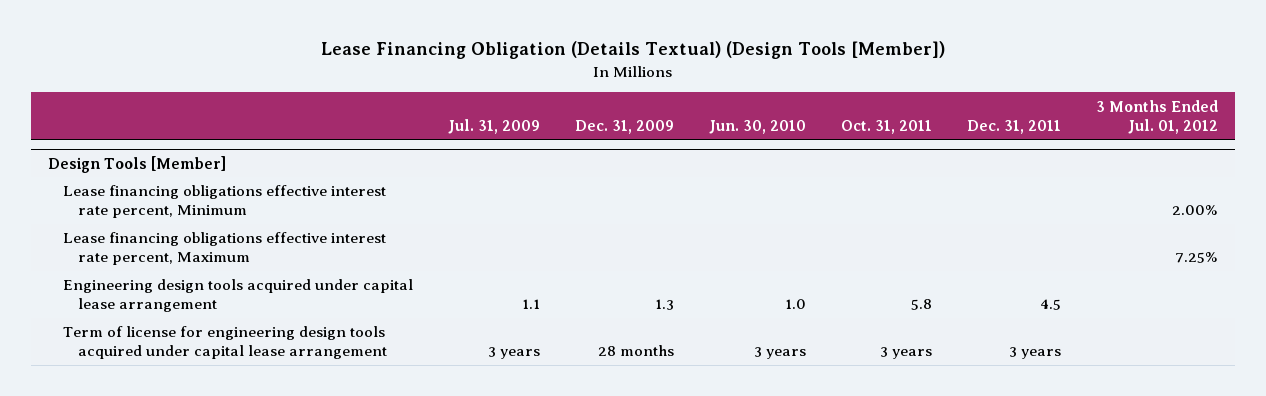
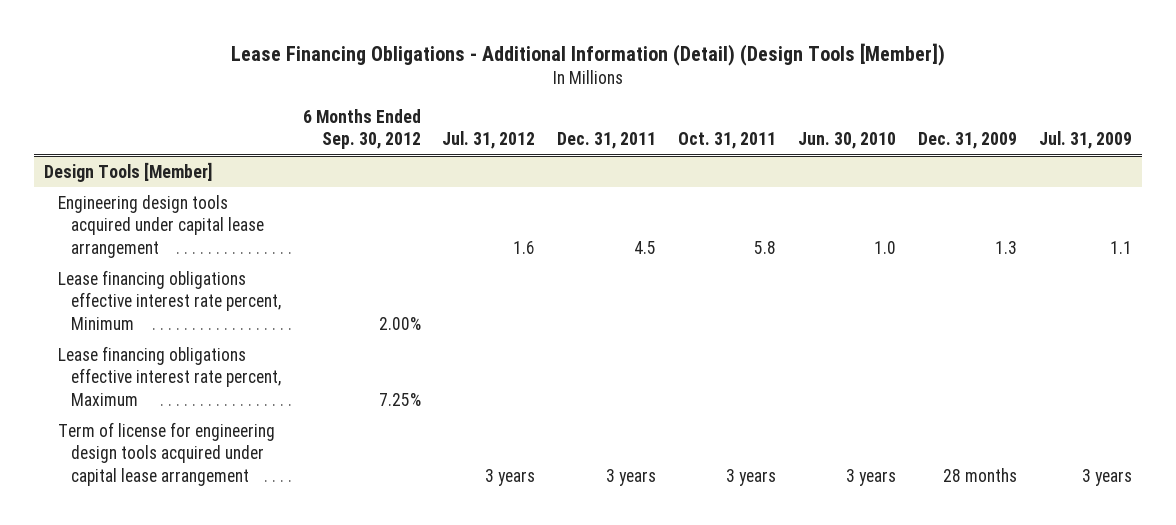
- Lease Financing Obligation (Details Textual) (Design Tools [Member])
+ Lease Financing Obligations - Additional Information (Detail) (Design Tools [Member])
- | Jul. 31, 2009 | Dec. 31, 2009 | Jun. 30, 2010 | Oct. 31, 2011 | Dec. 31, 2011 | 3 Months Ended Jul. 01, 2012
+ | 6 Months Ended Sep. 30, 2012 | Jul. 31, 2012 | Dec. 31, 2011 | Oct. 31, 2011 | Jun. 30, 2010 | Dec. 31, 2009 | Jul. 31, 2009
@ Design Tools [Member]
moved up: Engineering design tools acquired under capital lease arrangement | | 1.6 | 4.5 | 5.8 | 1.0 | 1.3 | 1.1

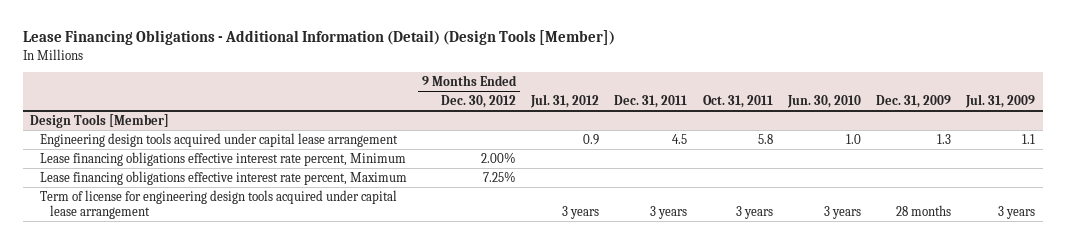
- | 6 Months Ended Sep. 30, 2012 | Jul. 31, 2012 | Dec. 31, 2011 | Oct. 31, 2011 | Jun. 30, 2010 | Dec. 31, 2009 | Jul. 31, 2009
+ | 9 Months Ended Dec. 30, 2012 | Jul. 31, 2012 | Dec. 31, 2011 | Oct. 31, 2011 | Jun. 30, 2010 | Dec. 31, 2009 | Jul. 31, 2009
@ Design Tools [Member]
- Engineering design tools acquired under capital lease arrangement | | 1.6 | 4.5 | 5.8 | 1.0 | 1.3 | 1.1
+ Engineering design tools acquired under capital lease arrangement | | 0.9 | 4.5 | 5.8 | 1.0 | 1.3 | 1.1

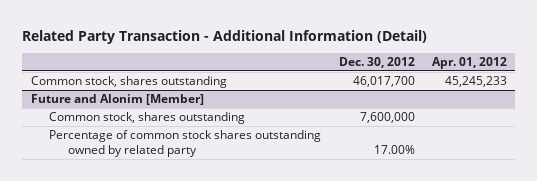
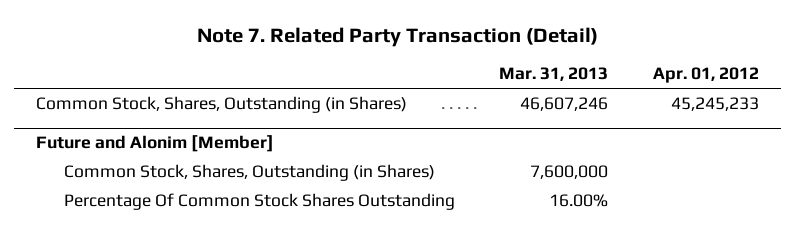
- Related Party Transaction - Additional Information (Detail)
+ Note 7. Related Party Transaction (Detail)
- | Dec. 30, 2012 | Apr. 01, 2012
+ | Mar. 31, 2013 | Apr. 01, 2012
- Common stock, shares outstanding | 46,017,700 | 45,245,233
+ Common Stock, Shares, Outstanding (in Shares) | 46,607,246 | 45,245,233
@ Future and Alonim [Member]
- Common stock, shares outstanding | 7,600,000 |
- Percentage of common stock shares outstanding owned by related party | 17.00% |
+ Common Stock, Shares, Outstanding (in Shares) | 7,600,000 |
+ Percentage Of Common Stock Shares Outstanding | 16.00% |

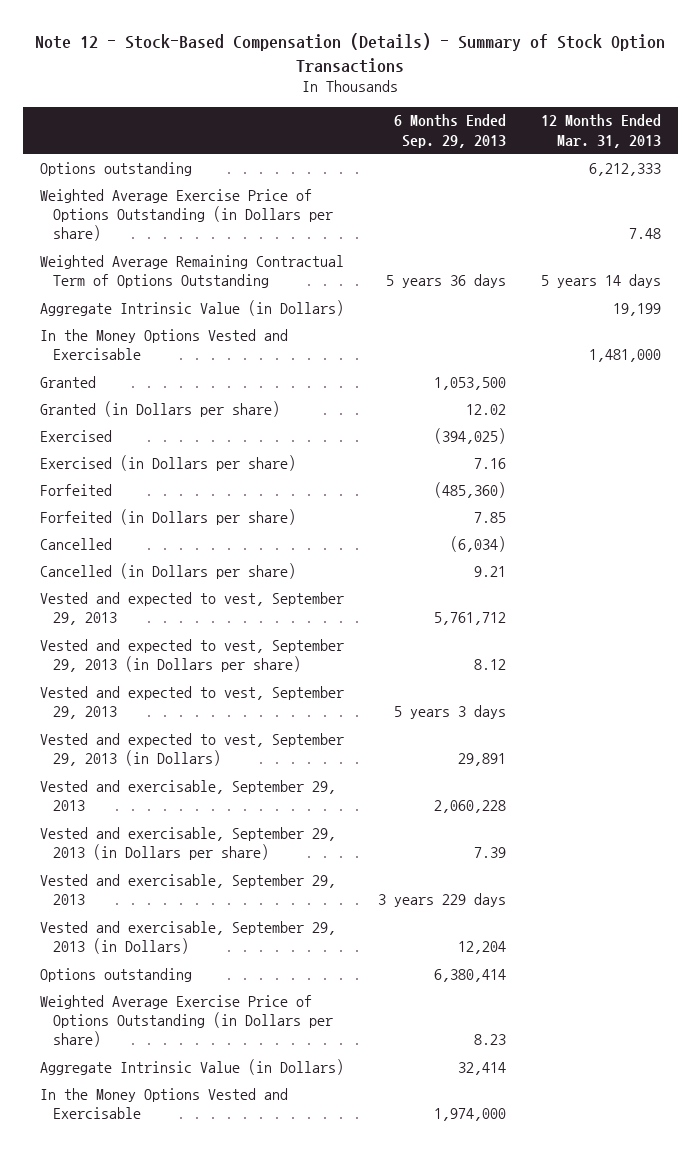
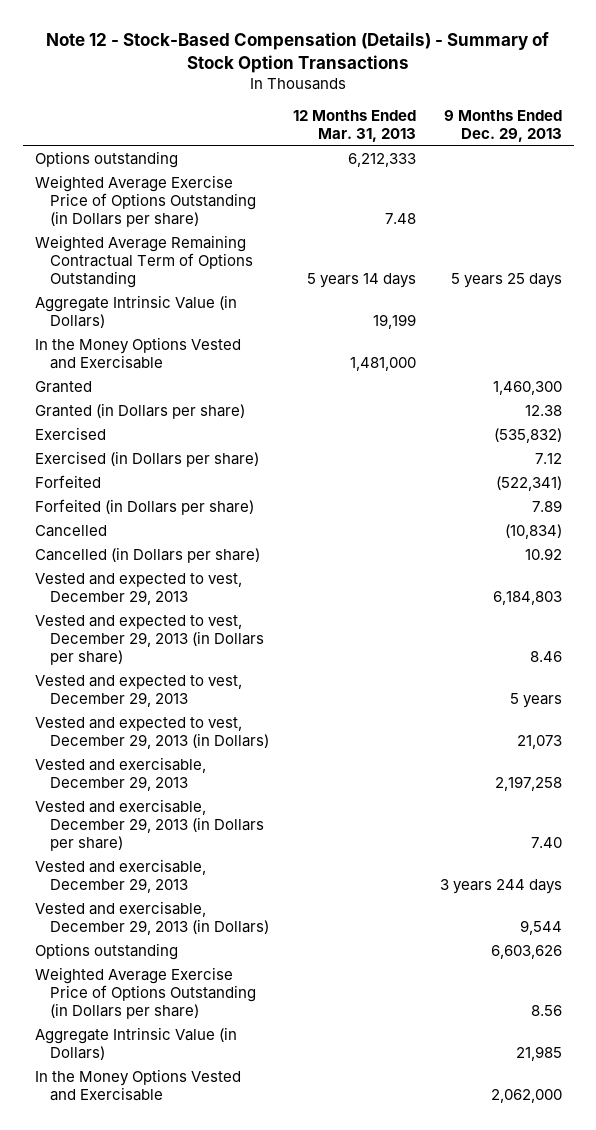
- | 6 Months Ended Sep. 29, 2013 | 12 Months Ended Mar. 31, 2013
+ | 12 Months Ended Mar. 31, 2013 | 9 Months Ended Dec. 29, 2013
- Vested and expected to vest, September 29, 2013 | 5,761,712 |
- Vested and expected to vest, September 29, 2013 (in Dollars per share) | 8.12 |
- Vested and expected to vest, September 29, 2013 | 5 years 3 days |
- Vested and expected to vest, September 29, 2013 (in Dollars) | 29,891 |
- Vested and exercisable, September 29, 2013 | 2,060,228 |
- Vested and exercisable, September 29, 2013 (in Dollars per share) | 7.39 |
- Vested and exercisable, September 29, 2013 | 3 years 229 days |
- Vested and exercisable, September 29, 2013 (in Dollars) | 12,204 |
+ Vested and expected to vest, December 29, 2013 | | 6,184,803
+ Vested and expected to vest, December 29, 2013 (in Dollars per share) | | 8.46
+ Vested and expected to vest, December 29, 2013 | | 5 years
+ Vested and expected to vest, December 29, 2013 (in Dollars) | | 21,073
+ Vested and exercisable, December 29, 2013 | | 2,197,258
+ Vested and exercisable, December 29, 2013 (in Dollars per share) | | 7.40
+ Vested and exercisable, December 29, 2013 | | 3 years 244 days
+ Vested and exercisable, December 29, 2013 (in Dollars) | | 9,544

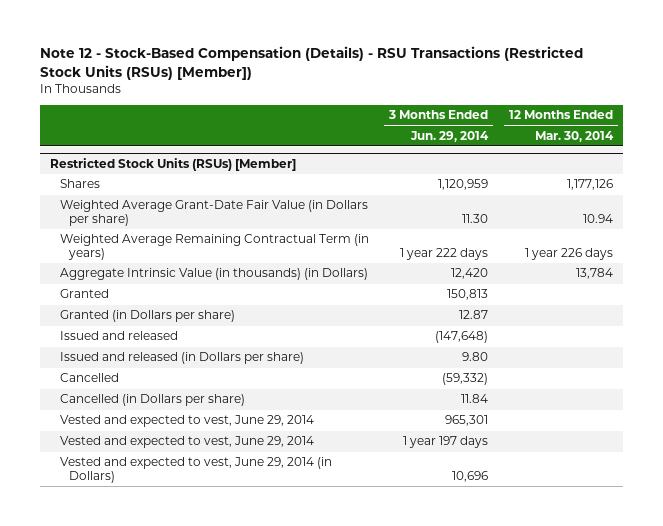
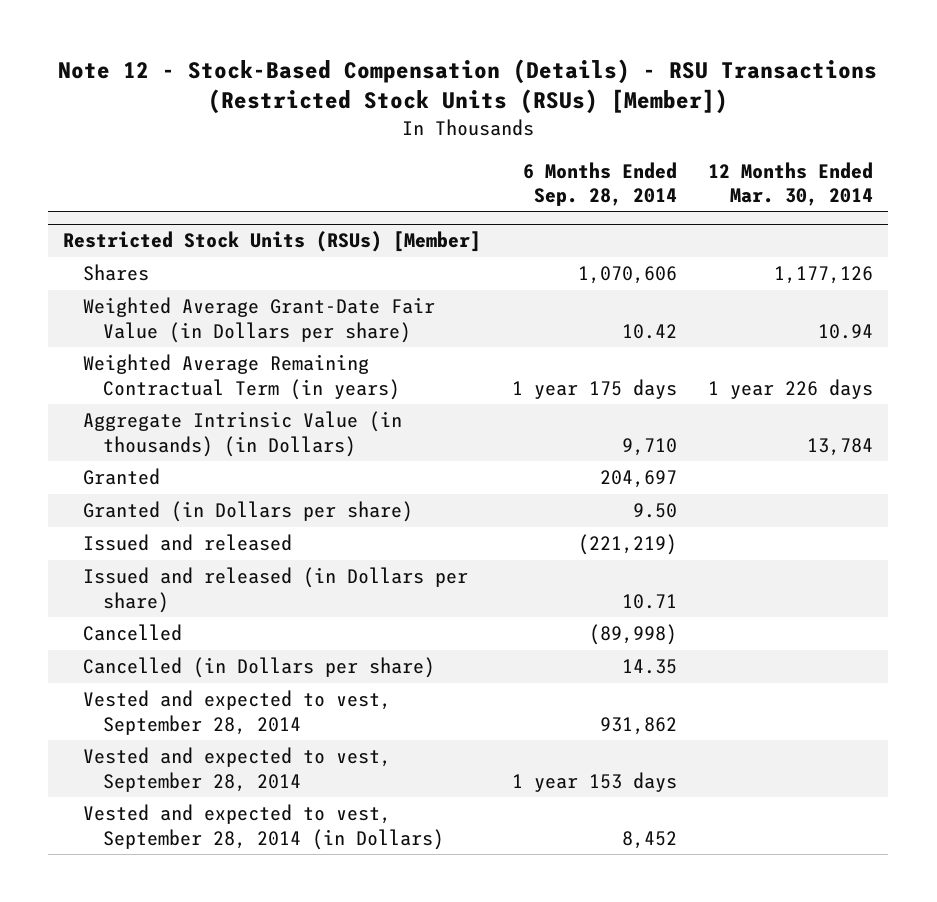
- | 3 Months Ended Jun. 29, 2014 | 12 Months Ended Mar. 30, 2014
+ | 6 Months Ended Sep. 28, 2014 | 12 Months Ended Mar. 30, 2014
@ Restricted Stock Units (RSUs) [Member]
- Vested and expected to vest, June 29, 2014 | 965,301 |
- Vested and expected to vest, June 29, 2014 | 1 year 197 days |
- Vested and expected to vest, June 29, 2014 (in Dollars) | 10,696 |
+ Vested and expected to vest, September 28, 2014 | 931,862 |
+ Vested and expected to vest, September 28, 2014 | 1 year 153 days |
+ Vested and expected to vest, September 28, 2014 (in Dollars) | 8,452 |

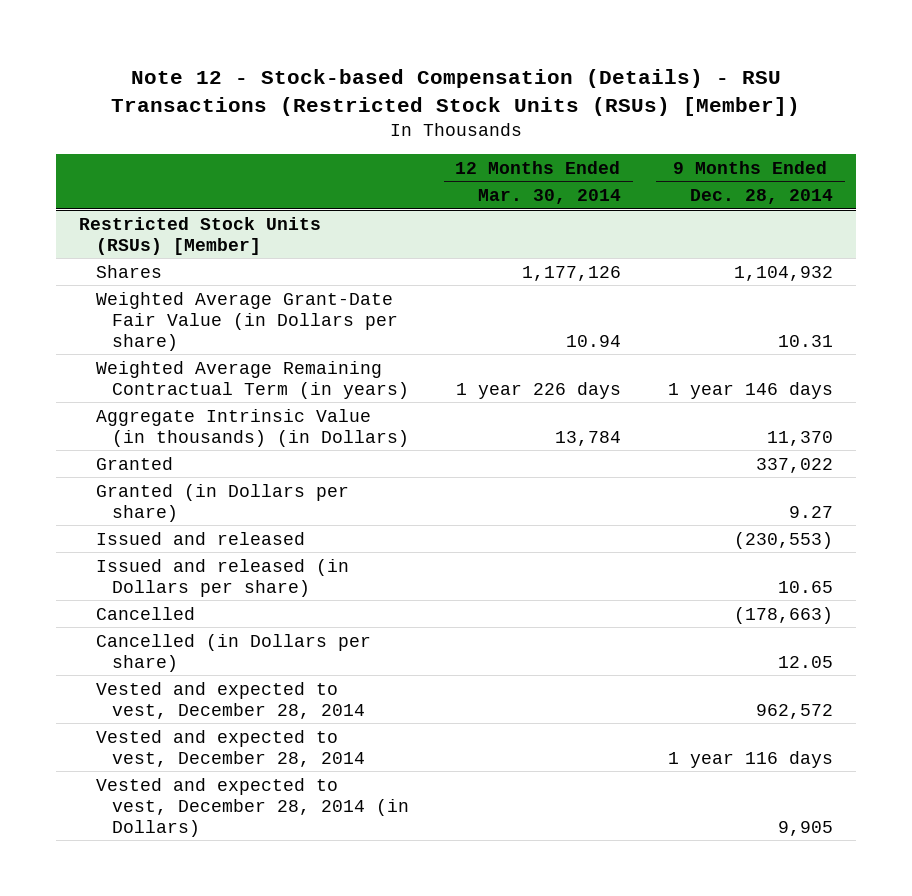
- Note 12 - Stock-Based Compensation (Details) - RSU Transactions (Restricted Stock Units (RSUs) [Member])
+ Note 12 - Stock-based Compensation (Details) - RSU Transactions (Restricted Stock Units (RSUs) [Member])
- | 6 Months Ended Sep. 28, 2014 | 12 Months Ended Mar. 30, 2014
+ | 12 Months Ended Mar. 30, 2014 | 9 Months Ended Dec. 28, 2014
@ Restricted Stock Units (RSUs) [Member]
- Vested and expected to vest, September 28, 2014 | 931,862 |
- Vested and expected to vest, September 28, 2014 | 1 year 153 days |
- Vested and expected to vest, September 28, 2014 (in Dollars) | 8,452 |
+ Vested and expected to vest, December 28, 2014 | | 962,572
+ Vested and expected to vest, December 28, 2014 | | 1 year 116 days
+ Vested and expected to vest, December 28, 2014 (in Dollars) | | 9,905

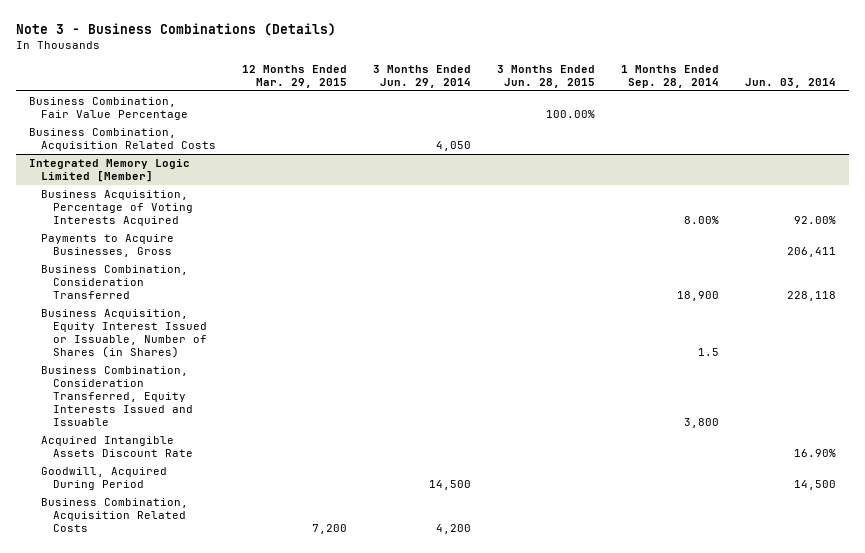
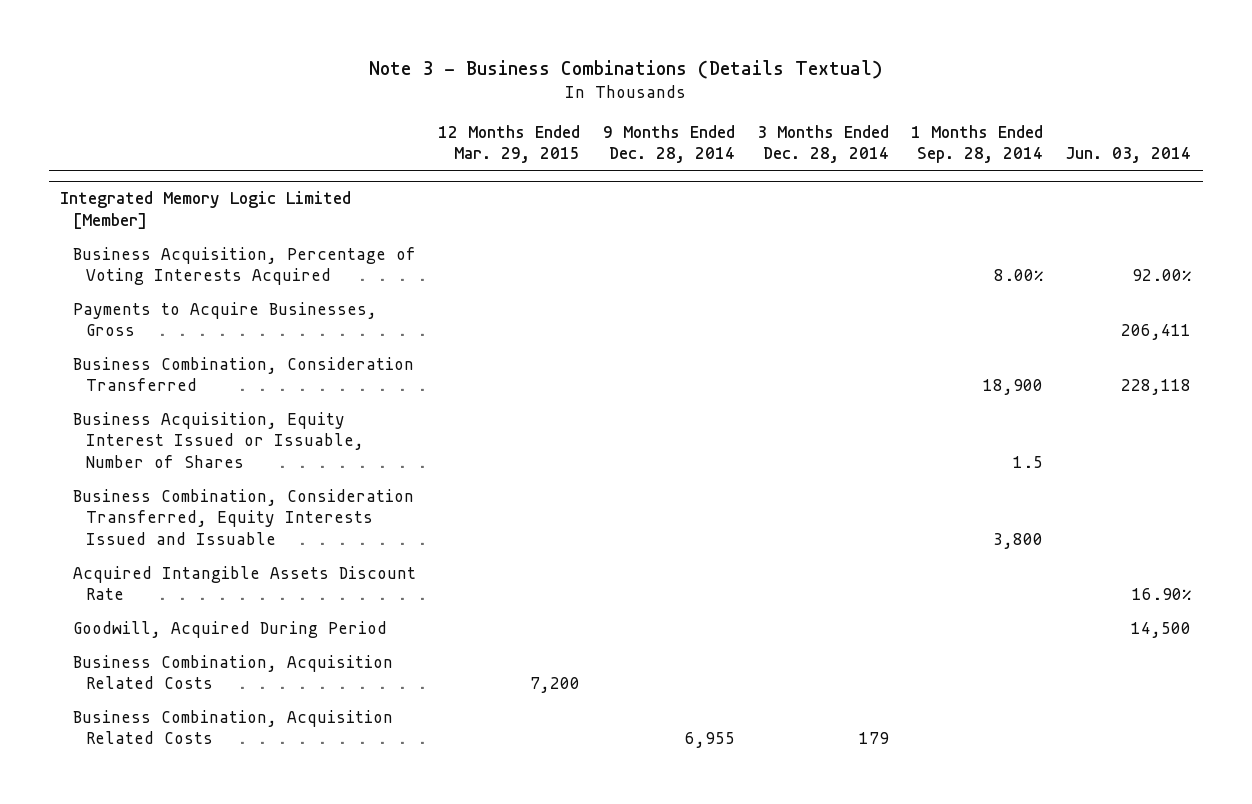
- Note 3 - Business Combinations (Details)
+ Note 3 - Business Combinations (Details Textual)
- | 12 Months Ended Mar. 29, 2015 | 3 Months Ended Jun. 29, 2014 | 3 Months Ended Jun. 28, 2015 | 1 Months Ended Sep. 28, 2014 | Jun. 03, 2014
+ | 12 Months Ended Mar. 29, 2015 | 9 Months Ended Dec. 28, 2014 | 3 Months Ended Dec. 28, 2014 | 1 Months Ended Sep. 28, 2014 | Jun. 03, 2014
- Business Combination, Fair Value Percentage | | | 100.00% | |
- Business Combination, Acquisition Related Costs | | 4,050 | | |
@ Integrated Memory Logic Limited [Member]
- Business Acquisition, Equity Interest Issued or Issuable, Number of Shares (in Shares) | | | | 1.5 |
+ Business Acquisition, Equity Interest Issued or Issuable, Number of Shares | | | | 1.5 |
+ Business Combination, Acquisition Related Costs | | 6,955 | 179 | |

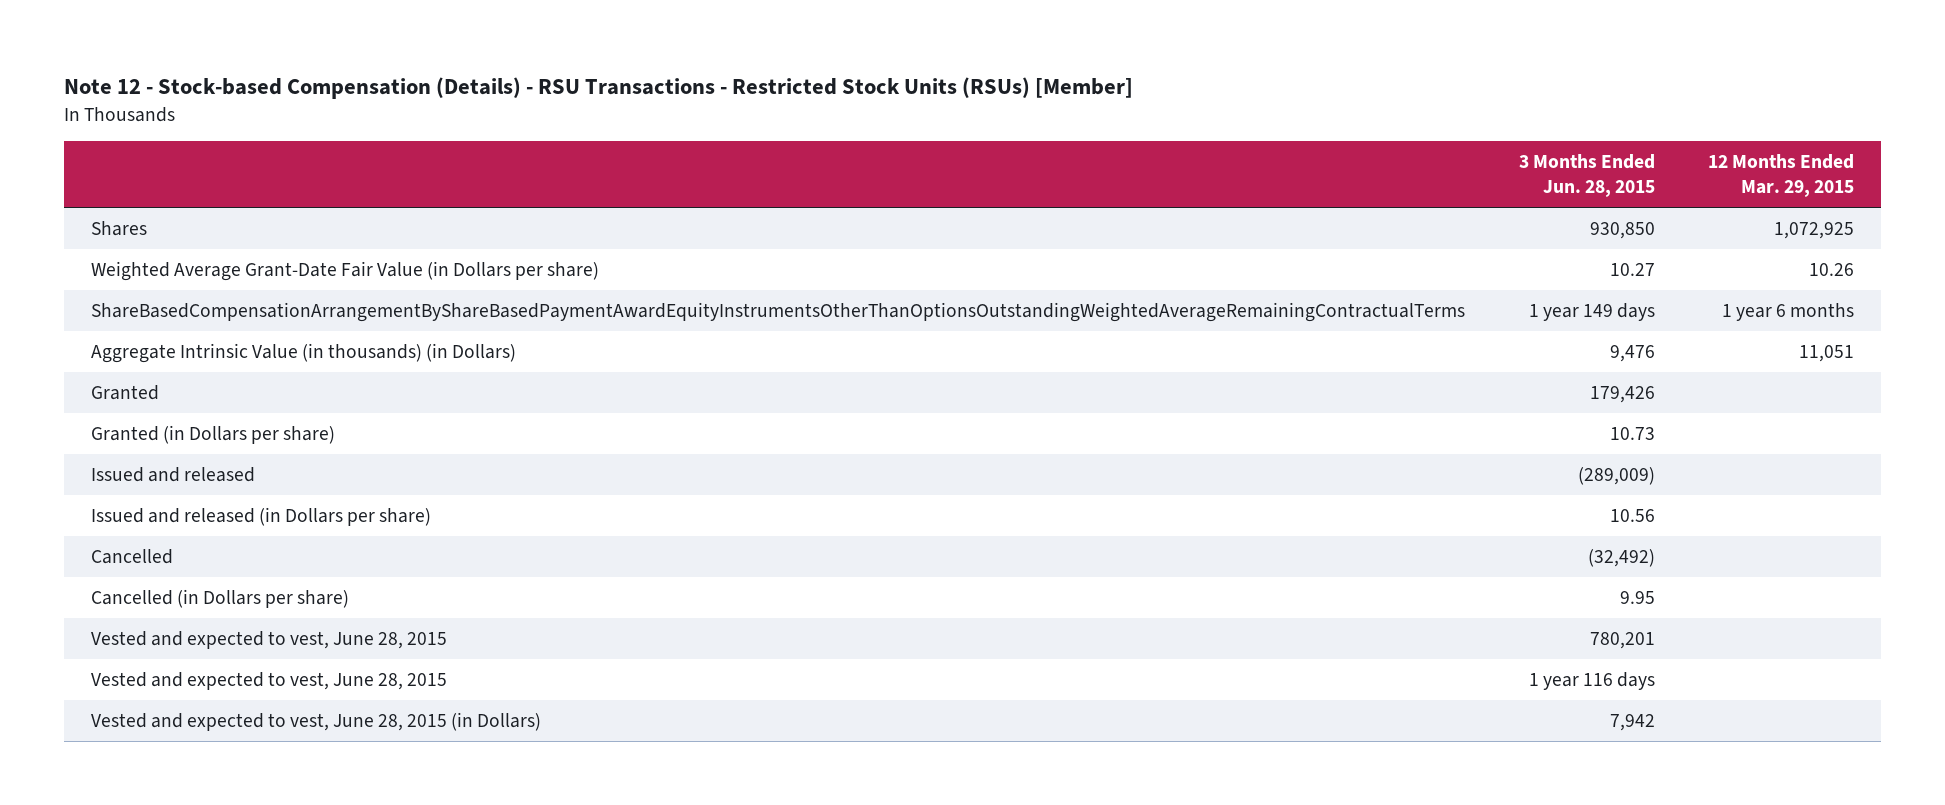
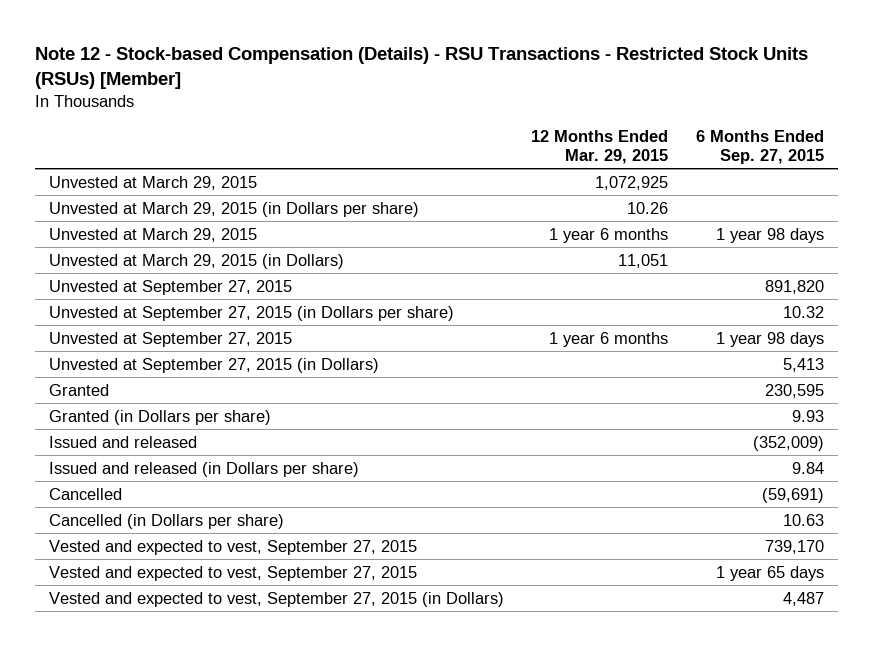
- | 3 Months Ended Jun. 28, 2015 | 12 Months Ended Mar. 29, 2015
+ | 12 Months Ended Mar. 29, 2015 | 6 Months Ended Sep. 27, 2015
- Shares | 930,850 | 1,072,925
- Weighted Average Grant-Date Fair Value (in Dollars per share) | 10.27 | 10.26
- ShareBasedCompensationArrangementByShareBasedPaymentAwardEquityInstrumentsOtherThanOptionsOutstandingWeightedAverageRemainingContractualTerms | 1 year 149 days | 1 year 6 months
- Aggregate Intrinsic Value (in thousands) (in Dollars) | 9,476 | 11,051
+ Unvested at March 29, 2015 | 1,072,925 |
+ Unvested at March 29, 2015 (in Dollars per share) | 10.26 |
+ Unvested at March 29, 2015 | 1 year 6 months | 1 year 98 days
+ Unvested at March 29, 2015 (in Dollars) | 11,051 |
+ Unvested at September 27, 2015 | | 891,820
+ Unvested at September 27, 2015 (in Dollars per share) | | 10.32
+ Unvested at September 27, 2015 | 1 year 6 months | 1 year 98 days
+ Unvested at September 27, 2015 (in Dollars) | | 5,413
- Vested and expected to vest, June 28, 2015 | 780,201 |
- Vested and expected to vest, June 28, 2015 | 1 year 116 days |
- Vested and expected to vest, June 28, 2015 (in Dollars) | 7,942 |
+ Vested and expected to vest, September 27, 2015 | | 739,170
+ Vested and expected to vest, September 27, 2015 | | 1 year 65 days
+ Vested and expected to vest, September 27, 2015 (in Dollars) | | 4,487

